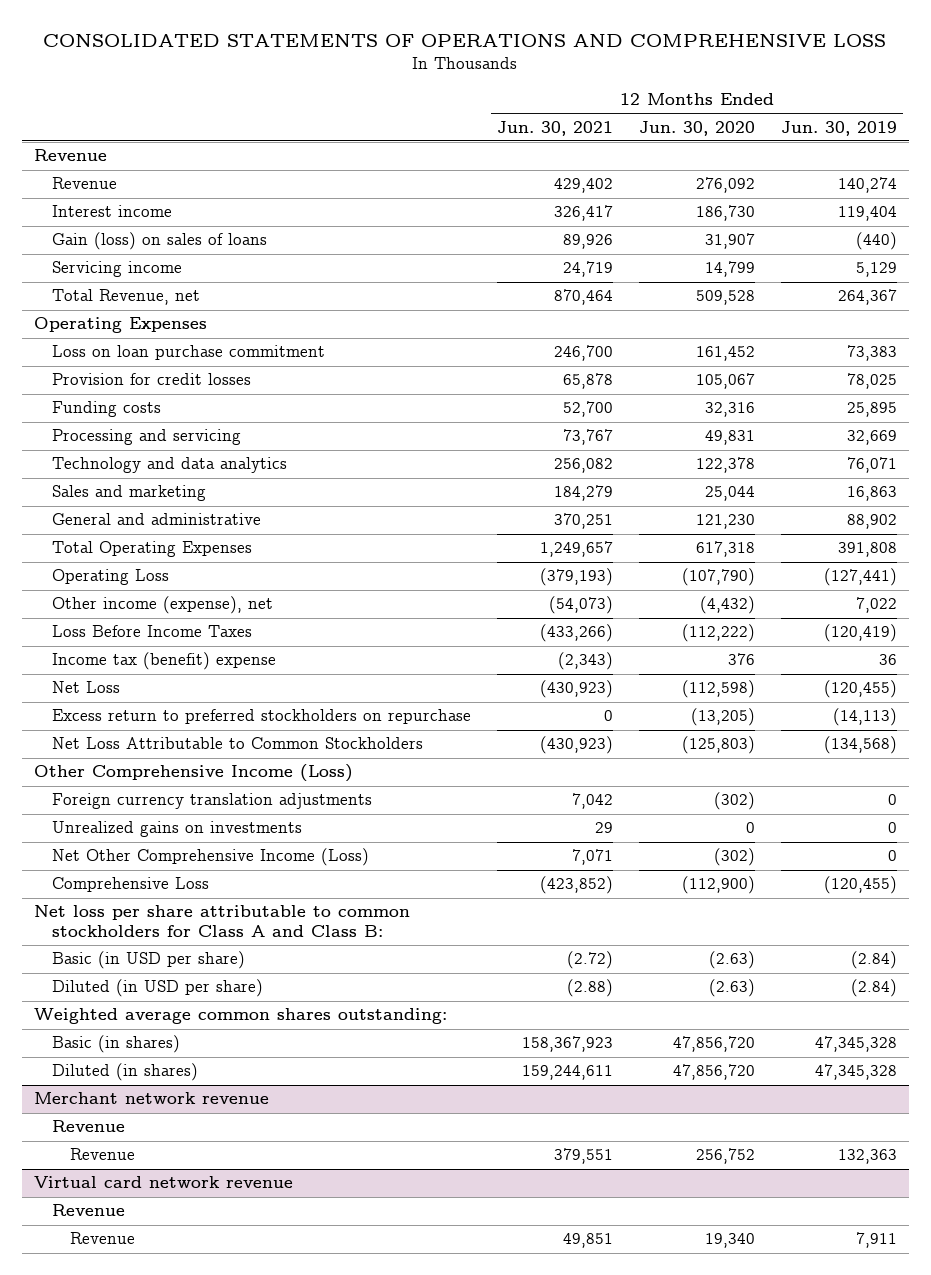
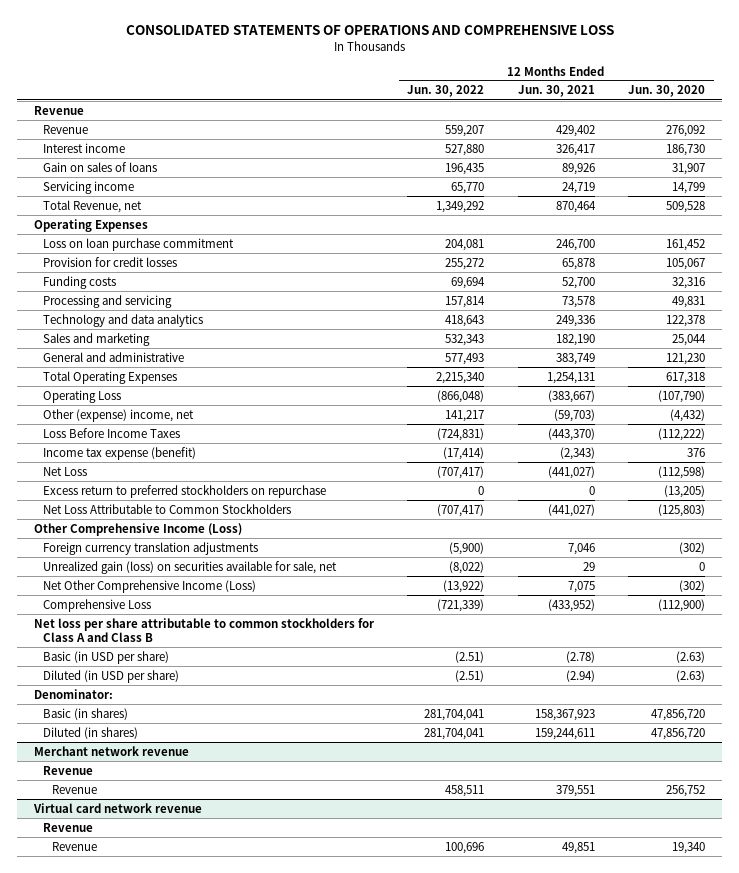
- | 12 Months Ended Jun. 30, 2021 | 12 Months Ended Jun. 30, 2020 | 12 Months Ended Jun. 30, 2019
+ | 12 Months Ended Jun. 30, 2022 | 12 Months Ended Jun. 30, 2021 | 12 Months Ended Jun. 30, 2020
- Gain (loss) on sales of loans | 89,926 | 31,907 | (440)
+ Gain on sales of loans | 196,435 | 89,926 | 31,907
- Processing and servicing | 73,767 | 49,831 | 32,669
- Technology and data analytics | 256,082 | 122,378 | 76,071
- Sales and marketing | 184,279 | 25,044 | 16,863
- General and administrative | 370,251 | 121,230 | 88,902
- Total Operating Expenses | 1,249,657 | 617,318 | 391,808
- Operating Loss | (379,193) | (107,790) | (127,441)
- Other income (expense), net | (54,073) | (4,432) | 7,022
- Loss Before Income Taxes | (433,266) | (112,222) | (120,419)
- Income tax (benefit) expense | (2,343) | 376 | 36
- Net Loss | (430,923) | (112,598) | (120,455)
+ Processing and servicing | 157,814 | 73,578 | 49,831
+ Technology and data analytics | 418,643 | 249,336 | 122,378
+ Sales and marketing | 532,343 | 182,190 | 25,044
+ General and administrative | 577,493 | 383,749 | 121,230
+ Total Operating Expenses | 2,215,340 | 1,254,131 | 617,318
+ Operating Loss | (866,048) | (383,667) | (107,790)
+ Other (expense) income, net | 141,217 | (59,703) | (4,432)
+ Loss Before Income Taxes | (724,831) | (443,370) | (112,222)
+ Income tax expense (benefit) | (17,414) | (2,343) | 376
+ Net Loss | (707,417) | (441,027) | (112,598)
- Net Loss Attributable to Common Stockholders | (430,923) | (125,803) | (134,568)
+ Net Loss Attributable to Common Stockholders | (707,417) | (441,027) | (125,803)
- Foreign currency translation adjustments | 7,042 | (302) | 0
- Unrealized gains on investments | 29 | 0 | 0
- Net Other Comprehensive Income (Loss) | 7,071 | (302) | 0
- Comprehensive Loss | (423,852) | (112,900) | (120,455)
- Net loss per share attributable to common stockholders for Class A and Class B:
- Basic (in USD per share) | (2.72) | (2.63) | (2.84)
- Diluted (in USD per share) | (2.88) | (2.63) | (2.84)
- Weighted average common shares outstanding:
+ Foreign currency translation adjustments | (5,900) | 7,046 | (302)
+ Unrealized gain (loss) on securities available for sale, net | (8,022) | 29 | 0
+ Net Other Comprehensive Income (Loss) | (13,922) | 7,075 | (302)
+ Comprehensive Loss | (721,339) | (433,952) | (112,900)
+ Net loss per share attributable to common stockholders for Class A and Class B
+ Basic (in USD per share) | (2.51) | (2.78) | (2.63)
+ Diluted (in USD per share) | (2.51) | (2.94) | (2.63)
+ Denominator:

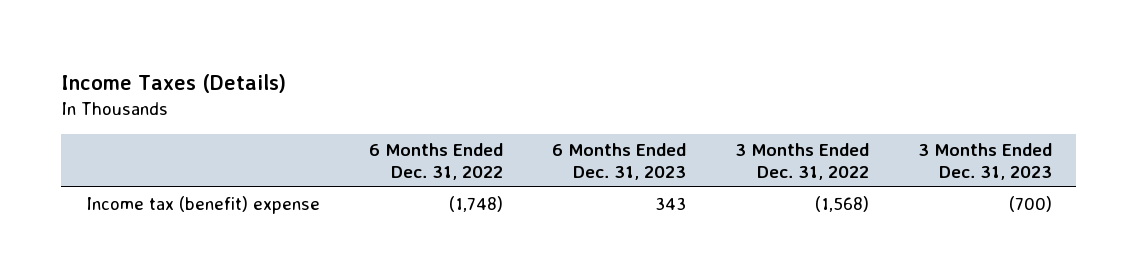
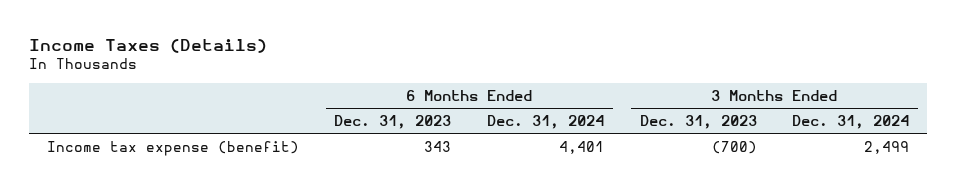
- | 6 Months Ended Dec. 31, 2022 | 6 Months Ended Dec. 31, 2023 | 3 Months Ended Dec. 31, 2022 | 3 Months Ended Dec. 31, 2023
+ | 6 Months Ended Dec. 31, 2023 | 6 Months Ended Dec. 31, 2024 | 3 Months Ended Dec. 31, 2023 | 3 Months Ended Dec. 31, 2024
- Income tax (benefit) expense | (1,748) | 343 | (1,568) | (700)
+ Income tax expense (benefit) | 343 | 4,401 | (700) | 2,499

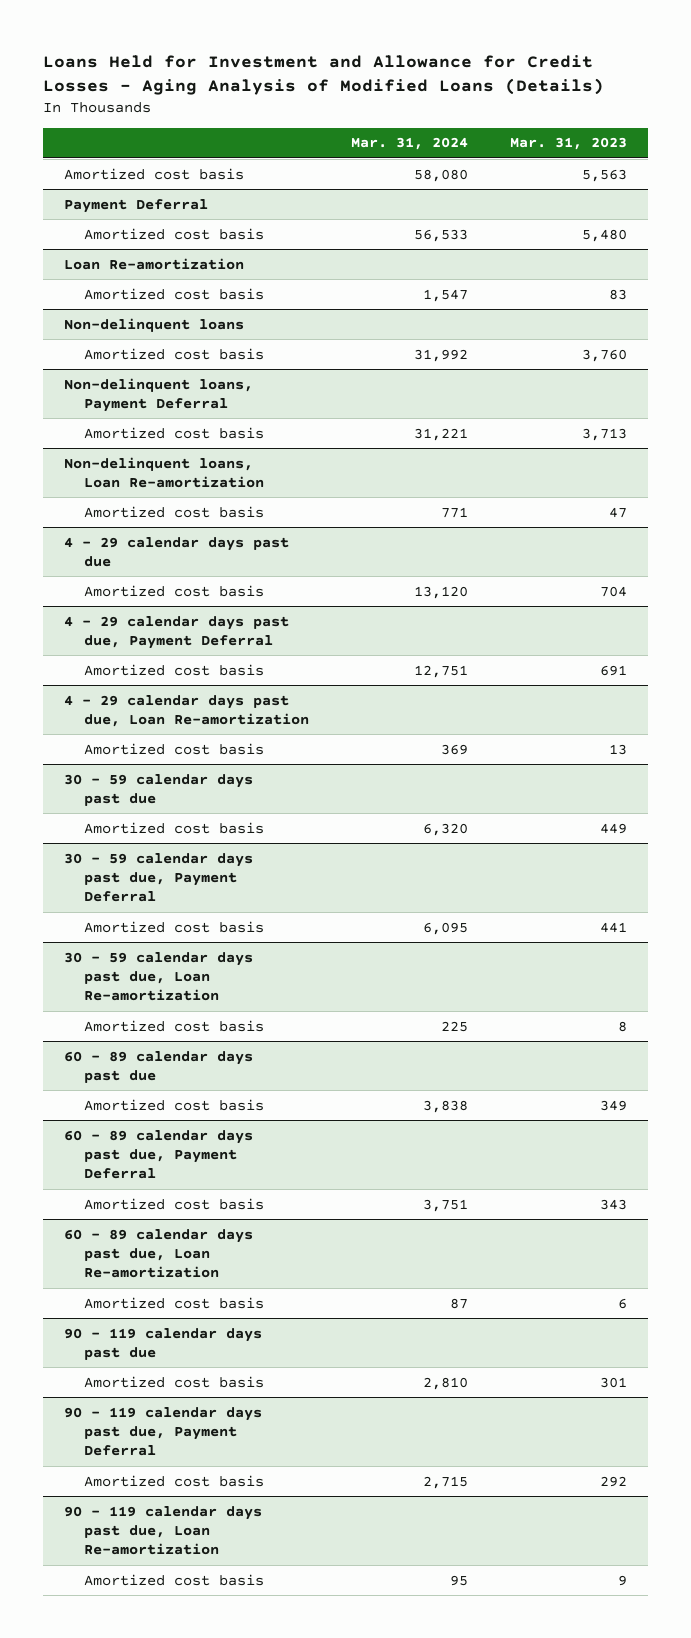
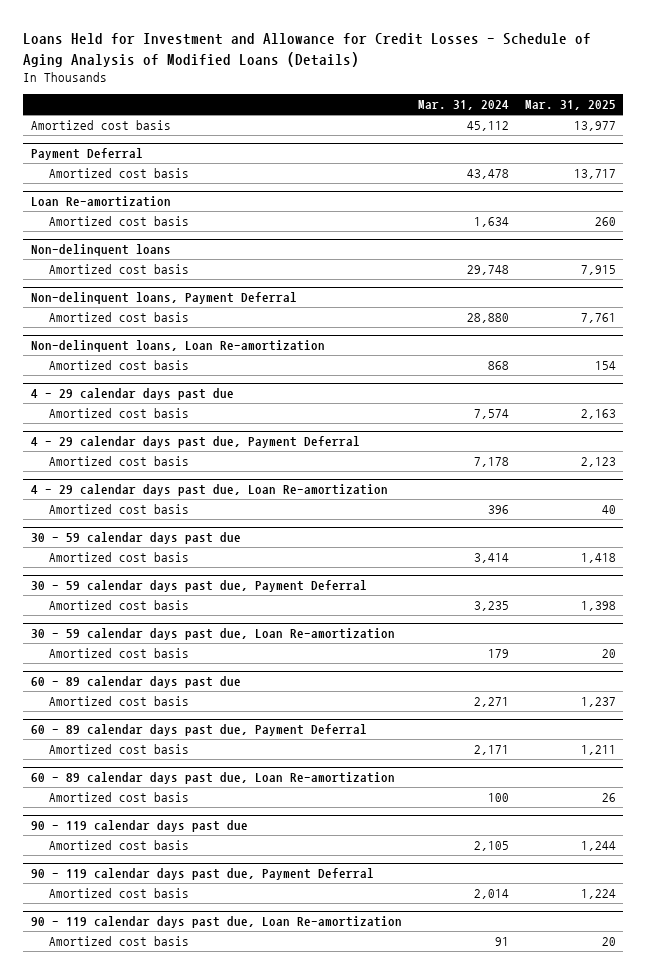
- Loans Held for Investment and Allowance for Credit Losses - Aging Analysis of Modified Loans (Details)
+ Loans Held for Investment and Allowance for Credit Losses - Schedule of Aging Analysis of Modified Loans (Details)
- | Mar. 31, 2024 | Mar. 31, 2023
+ | Mar. 31, 2024 | Mar. 31, 2025
- Amortized cost basis | 58,080 | 5,563
+ Amortized cost basis | 45,112 | 13,977
@ Payment Deferral
- Amortized cost basis | 56,533 | 5,480
+ Amortized cost basis | 43,478 | 13,717
@ Loan Re-amortization
- Amortized cost basis | 1,547 | 83
+ Amortized cost basis | 1,634 | 260
@ Non-delinquent loans
- Amortized cost basis | 31,992 | 3,760
+ Amortized cost basis | 29,748 | 7,915
@ Non-delinquent loans, Payment Deferral
- Amortized cost basis | 31,221 | 3,713
+ Amortized cost basis | 28,880 | 7,761
@ Non-delinquent loans, Loan Re-amortization
- Amortized cost basis | 771 | 47
+ Amortized cost basis | 868 | 154
@ 4 - 29 calendar days past due
- Amortized cost basis | 13,120 | 704
+ Amortized cost basis | 7,574 | 2,163
@ 4 - 29 calendar days past due, Payment Deferral
- Amortized cost basis | 12,751 | 691
+ Amortized cost basis | 7,178 | 2,123
@ 4 - 29 calendar days past due, Loan Re-amortization
- Amortized cost basis | 369 | 13
+ Amortized cost basis | 396 | 40
@ 30 - 59 calendar days past due
- Amortized cost basis | 6,320 | 449
+ Amortized cost basis | 3,414 | 1,418
@ 30 - 59 calendar days past due, Payment Deferral
- Amortized cost basis | 6,095 | 441
+ Amortized cost basis | 3,235 | 1,398
@ 30 - 59 calendar days past due, Loan Re-amortization
- Amortized cost basis | 225 | 8
+ Amortized cost basis | 179 | 20
@ 60 - 89 calendar days past due
- Amortized cost basis | 3,838 | 349
+ Amortized cost basis | 2,271 | 1,237
@ 60 - 89 calendar days past due, Payment Deferral
- Amortized cost basis | 3,751 | 343
+ Amortized cost basis | 2,171 | 1,211
@ 60 - 89 calendar days past due, Loan Re-amortization
- Amortized cost basis | 87 | 6
+ Amortized cost basis | 100 | 26
@ 90 - 119 calendar days past due
- Amortized cost basis | 2,810 | 301
+ Amortized cost basis | 2,105 | 1,244
@ 90 - 119 calendar days past due, Payment Deferral
- Amortized cost basis | 2,715 | 292
+ Amortized cost basis | 2,014 | 1,224
@ 90 - 119 calendar days past due, Loan Re-amortization
- Amortized cost basis | 95 | 9
+ Amortized cost basis | 91 | 20

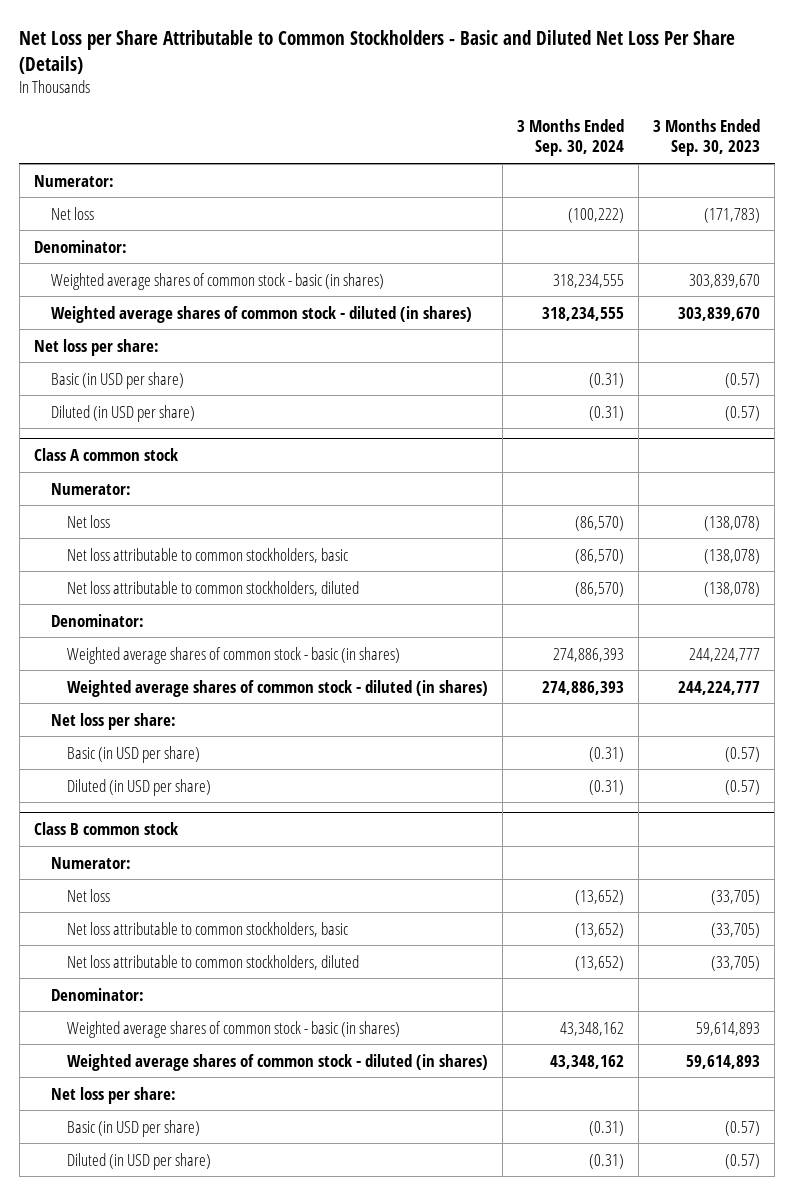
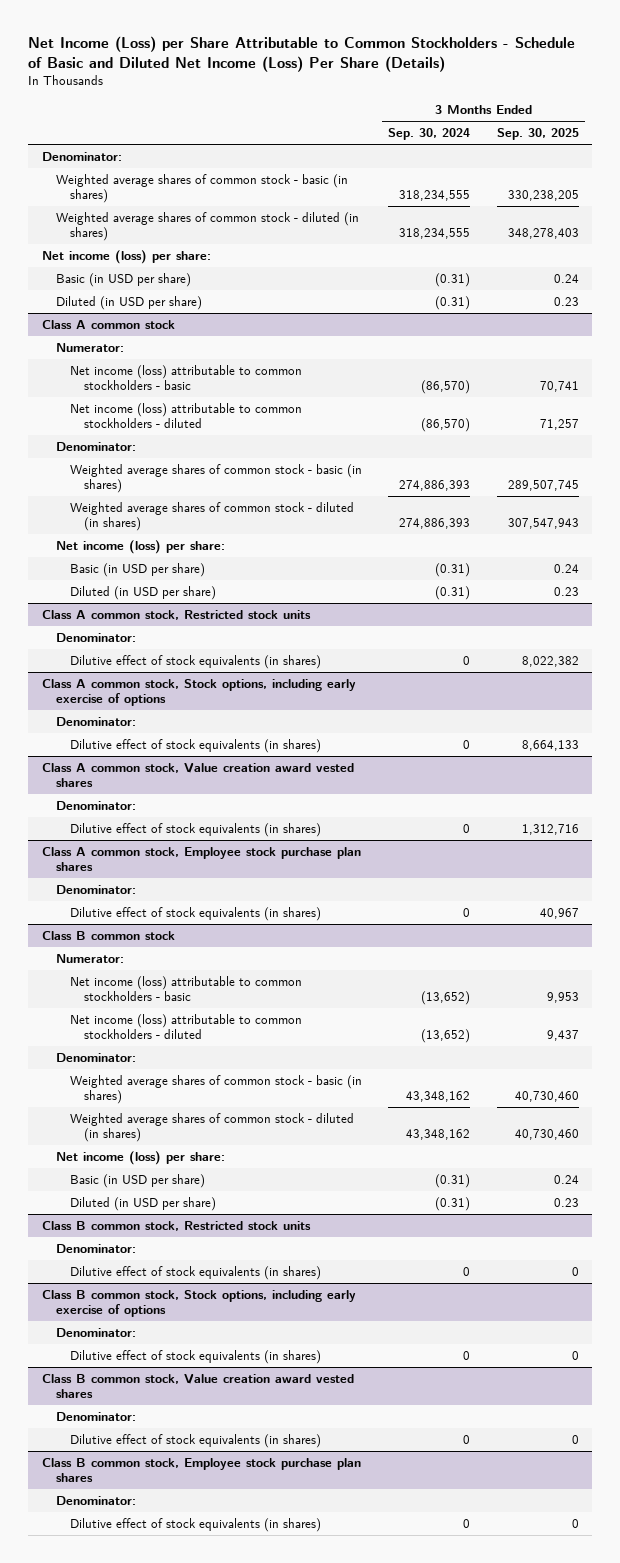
- Net Loss per Share Attributable to Common Stockholders - Basic and Diluted Net Loss Per Share (Details)
+ Net Income (Loss) per Share Attributable to Common Stockholders - Schedule of Basic and Diluted Net Income (Loss) Per Share (Details)
- | 3 Months Ended Sep. 30, 2024 | 3 Months Ended Sep. 30, 2023
+ | 3 Months Ended Sep. 30, 2024 | 3 Months Ended Sep. 30, 2025
- Numerator:
- Net loss | (100,222) | (171,783)
- Net loss per share:
+ Net income (loss) per share:
@ Class A common stock
- Net loss | (86,570) | (138,078)
- Net loss attributable to common stockholders, basic | (86,570) | (138,078)
- Net loss attributable to common stockholders, diluted | (86,570) | (138,078)
+ Net income (loss) attributable to common stockholders - basic | (86,570) | 70,741
+ Net income (loss) attributable to common stockholders - diluted | (86,570) | 71,257
- Net loss per share:
+ Net income (loss) per share:
+ Class A common stock, Restricted stock units
+ Denominator:
+ Dilutive effect of stock equivalents (in shares) | 0 | 8,022,382
+ Class A common stock, Stock options, including early exercise of options
+ Denominator:
+ Dilutive effect of stock equivalents (in shares) | 0 | 8,664,133
+ Class A common stock, Value creation award vested shares
+ Denominator:
+ Dilutive effect of stock equivalents (in shares) | 0 | 1,312,716
+ Class A common stock, Employee stock purchase plan shares
+ Denominator:
+ Dilutive effect of stock equivalents (in shares) | 0 | 40,967
@ Class B common stock
- Net loss | (13,652) | (33,705)
- Net loss attributable to common stockholders, basic | (13,652) | (33,705)
- Net loss attributable to common stockholders, diluted | (13,652) | (33,705)
+ Net income (loss) attributable to common stockholders - basic | (13,652) | 9,953
+ Net income (loss) attributable to common stockholders - diluted | (13,652) | 9,437
- Net loss per share:
+ Net income (loss) per share:
+ Class B common stock, Restricted stock units
+ Denominator:
+ Dilutive effect of stock equivalents (in shares) | 0 | 0
+ Class B common stock, Stock options, including early exercise of options
+ Denominator:
+ Dilutive effect of stock equivalents (in shares) | 0 | 0
+ Class B common stock, Value creation award vested shares
+ Denominator:
+ Dilutive effect of stock equivalents (in shares) | 0 | 0
+ Class B common stock, Employee stock purchase plan shares
+ Denominator:
+ Dilutive effect of stock equivalents (in shares) | 0 | 0

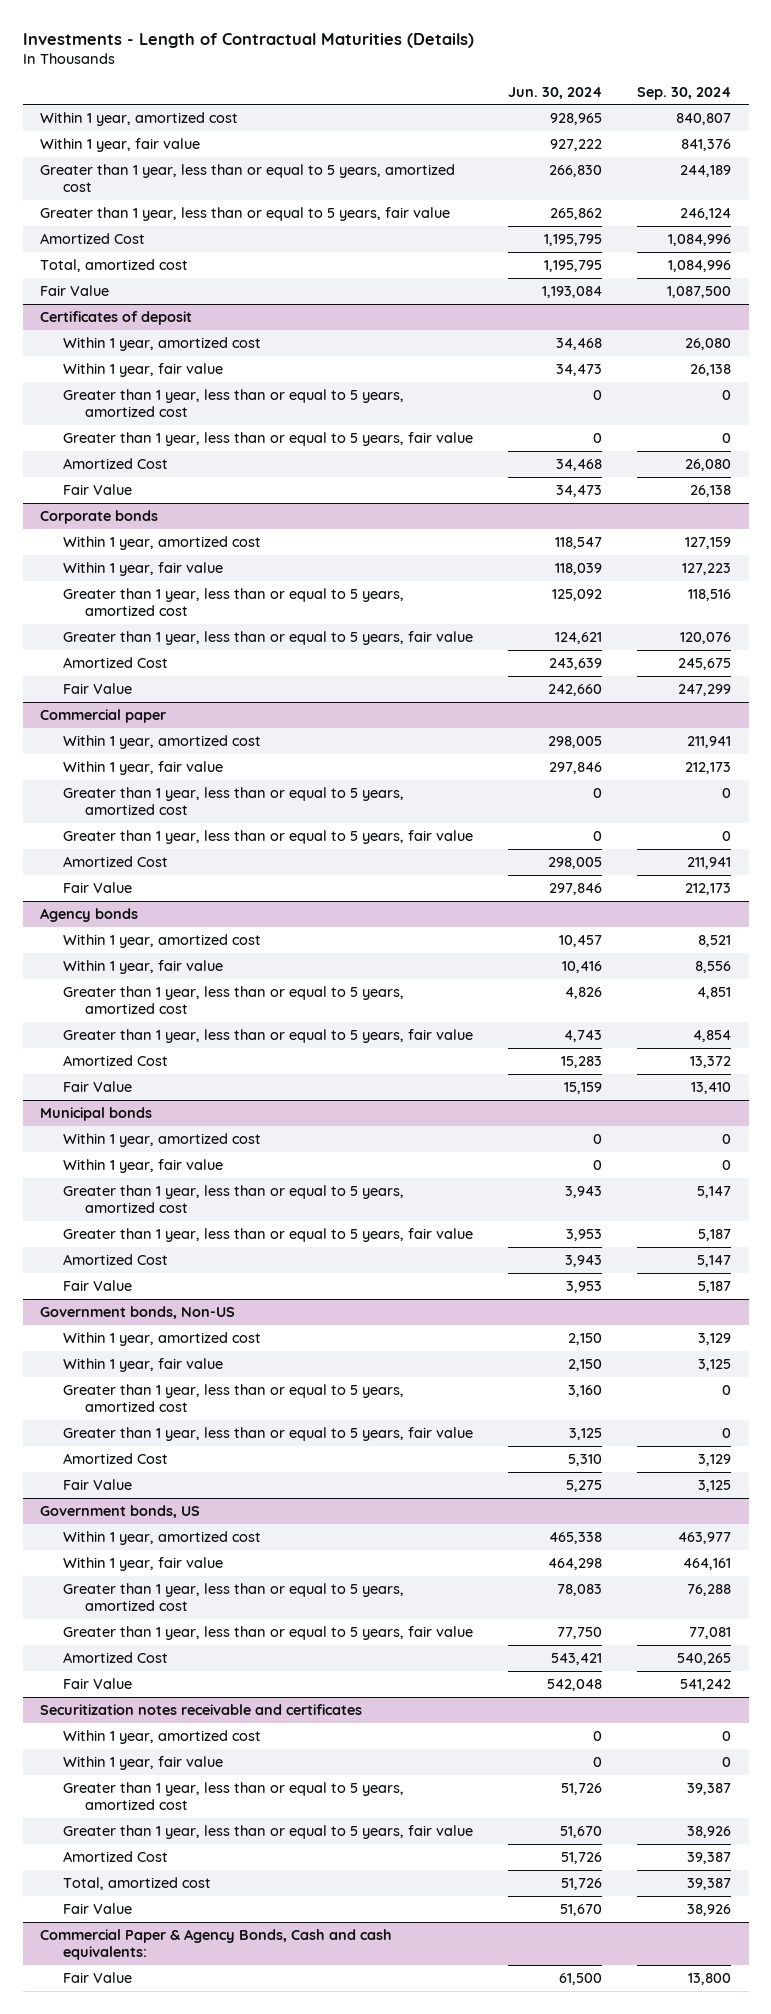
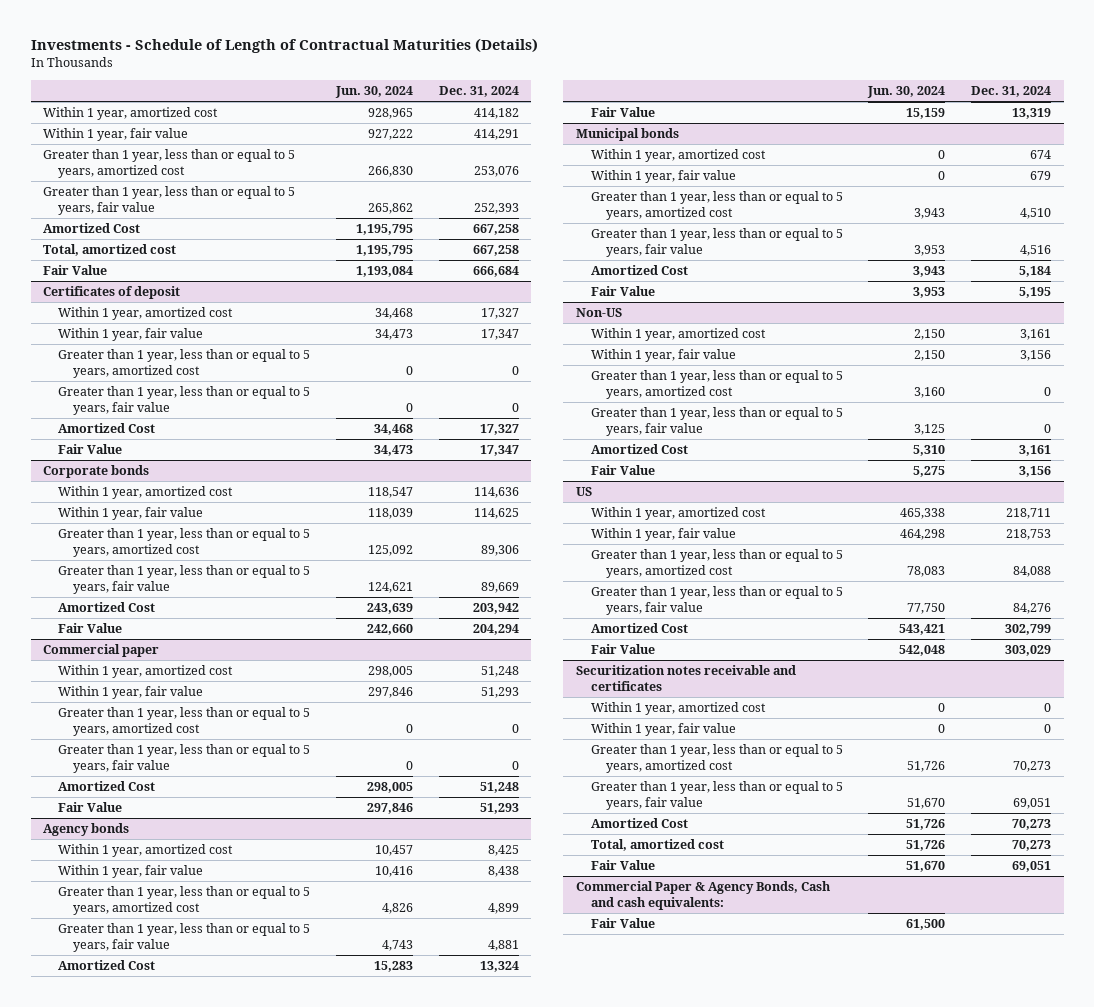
- Investments - Length of Contractual Maturities (Details)
+ Investments - Schedule of Length of Contractual Maturities (Details)
- | Jun. 30, 2024 | Sep. 30, 2024
+ | Jun. 30, 2024 | Dec. 31, 2024
- Government bonds, Non-US
+ Non-US
- Government bonds, US
+ US

